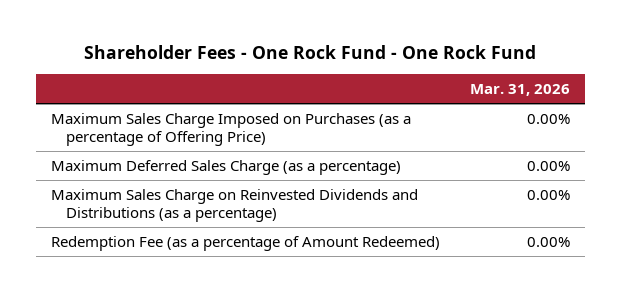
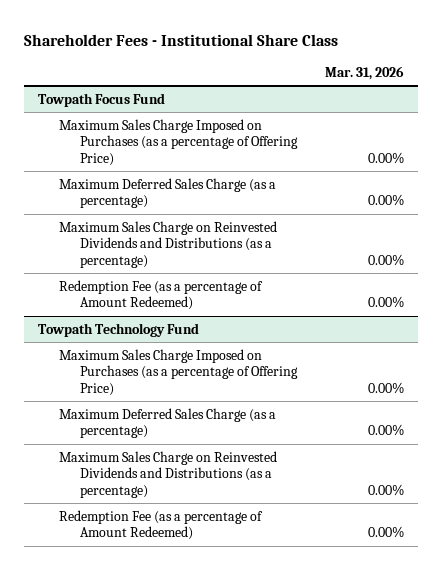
- Shareholder Fees - One Rock Fund - One Rock Fund
+ Shareholder Fees - Institutional Share Class
+ Towpath Focus Fund
+ Towpath Technology Fund
+ Maximum Sales Charge Imposed on Purchases (as a percentage of Offering Price) | 0.00%
+ Maximum Deferred Sales Charge (as a percentage) | 0.00%
+ Maximum Sales Charge on Reinvested Dividends and Distributions (as a percentage) | 0.00%
+ Redemption Fee (as a percentage of Amount Redeemed) | 0.00%

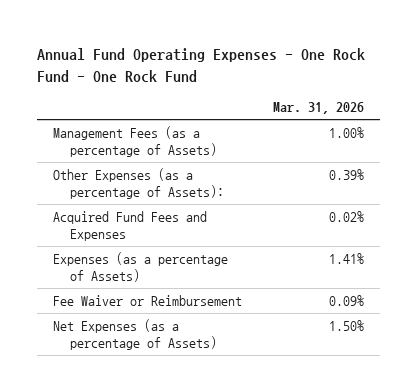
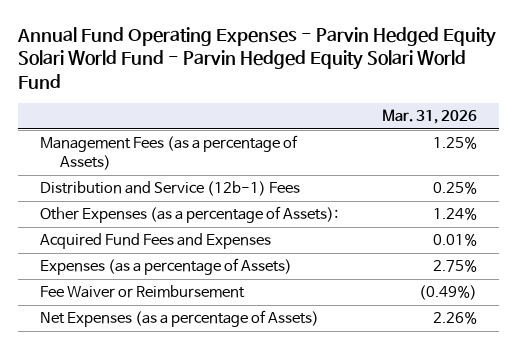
- Annual Fund Operating Expenses - One Rock Fund - One Rock Fund
+ Annual Fund Operating Expenses - Parvin Hedged Equity Solari World Fund - Parvin Hedged Equity Solari World Fund
- Management Fees (as a percentage of Assets) | 1.00%
- Other Expenses (as a percentage of Assets): | 0.39%
- Acquired Fund Fees and Expenses | 0.02%
- Expenses (as a percentage of Assets) | 1.41%
- Fee Waiver or Reimbursement | 0.09%
- Net Expenses (as a percentage of Assets) | 1.50%
+ Management Fees (as a percentage of Assets) | 1.25%
+ Distribution and Service (12b-1) Fees | 0.25%
+ Other Expenses (as a percentage of Assets): | 1.24%
+ Acquired Fund Fees and Expenses | 0.01%
+ Expenses (as a percentage of Assets) | 2.75%
+ Fee Waiver or Reimbursement | (0.49%)
+ Net Expenses (as a percentage of Assets) | 2.26%

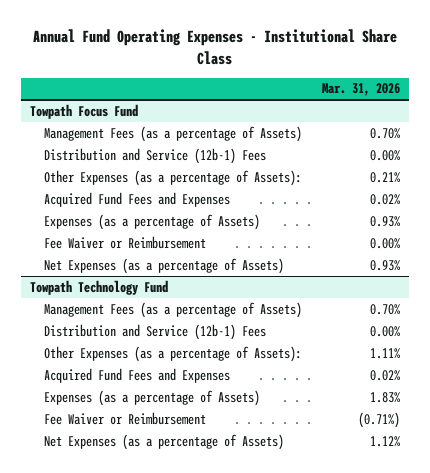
- Annual Fund Operating Expenses - Parvin Hedged Equity Solari World Fund - Parvin Hedged Equity Solari World Fund
+ Annual Fund Operating Expenses - Institutional Share Class
- Management Fees (as a percentage of Assets) | 1.25%
- Distribution and Service (12b-1) Fees | 0.25%
- Other Expenses (as a percentage of Assets): | 1.24%
- Acquired Fund Fees and Expenses | 0.01%
- Expenses (as a percentage of Assets) | 2.75%
- Fee Waiver or Reimbursement | (0.49%)
- Net Expenses (as a percentage of Assets) | 2.26%
+ Towpath Focus Fund
+ Management Fees (as a percentage of Assets) | 0.70%
+ Distribution and Service (12b-1) Fees | 0.00%
+ Other Expenses (as a percentage of Assets): | 0.21%
+ Acquired Fund Fees and Expenses | 0.02%
+ Expenses (as a percentage of Assets) | 0.93%
+ Fee Waiver or Reimbursement | 0.00%
+ Net Expenses (as a percentage of Assets) | 0.93%
+ Towpath Technology Fund
+ Management Fees (as a percentage of Assets) | 0.70%
+ Distribution and Service (12b-1) Fees | 0.00%
+ Other Expenses (as a percentage of Assets): | 1.11%
+ Acquired Fund Fees and Expenses | 0.02%
+ Expenses (as a percentage of Assets) | 1.83%
+ Fee Waiver or Reimbursement | (0.71%)
+ Net Expenses (as a percentage of Assets) | 1.12%

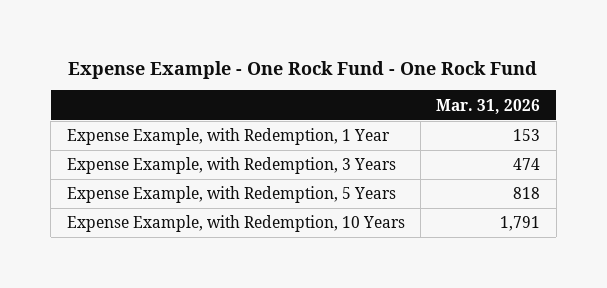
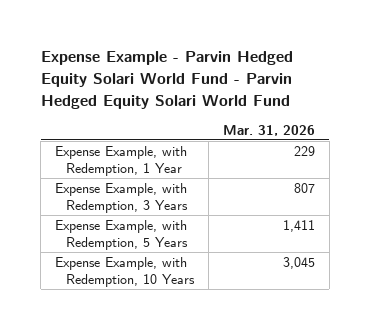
- Expense Example - One Rock Fund - One Rock Fund
+ Expense Example - Parvin Hedged Equity Solari World Fund - Parvin Hedged Equity Solari World Fund
- Expense Example, with Redemption, 1 Year | 153
- Expense Example, with Redemption, 3 Years | 474
- Expense Example, with Redemption, 5 Years | 818
- Expense Example, with Redemption, 10 Years | 1,791
+ Expense Example, with Redemption, 1 Year | 229
+ Expense Example, with Redemption, 3 Years | 807
+ Expense Example, with Redemption, 5 Years | 1,411
+ Expense Example, with Redemption, 10 Years | 3,045

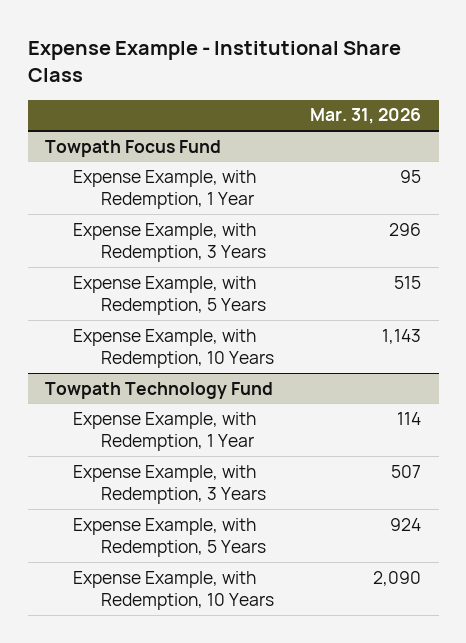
- Expense Example - Parvin Hedged Equity Solari World Fund - Parvin Hedged Equity Solari World Fund
+ Expense Example - Institutional Share Class
- Expense Example, with Redemption, 1 Year | 229
- Expense Example, with Redemption, 3 Years | 807
- Expense Example, with Redemption, 5 Years | 1,411
- Expense Example, with Redemption, 10 Years | 3,045
+ Towpath Focus Fund
+ Expense Example, with Redemption, 1 Year | 95
+ Expense Example, with Redemption, 3 Years | 296
+ Expense Example, with Redemption, 5 Years | 515
+ Expense Example, with Redemption, 10 Years | 1,143
+ Towpath Technology Fund
+ Expense Example, with Redemption, 1 Year | 114
+ Expense Example, with Redemption, 3 Years | 507
+ Expense Example, with Redemption, 5 Years | 924
+ Expense Example, with Redemption, 10 Years | 2,090

